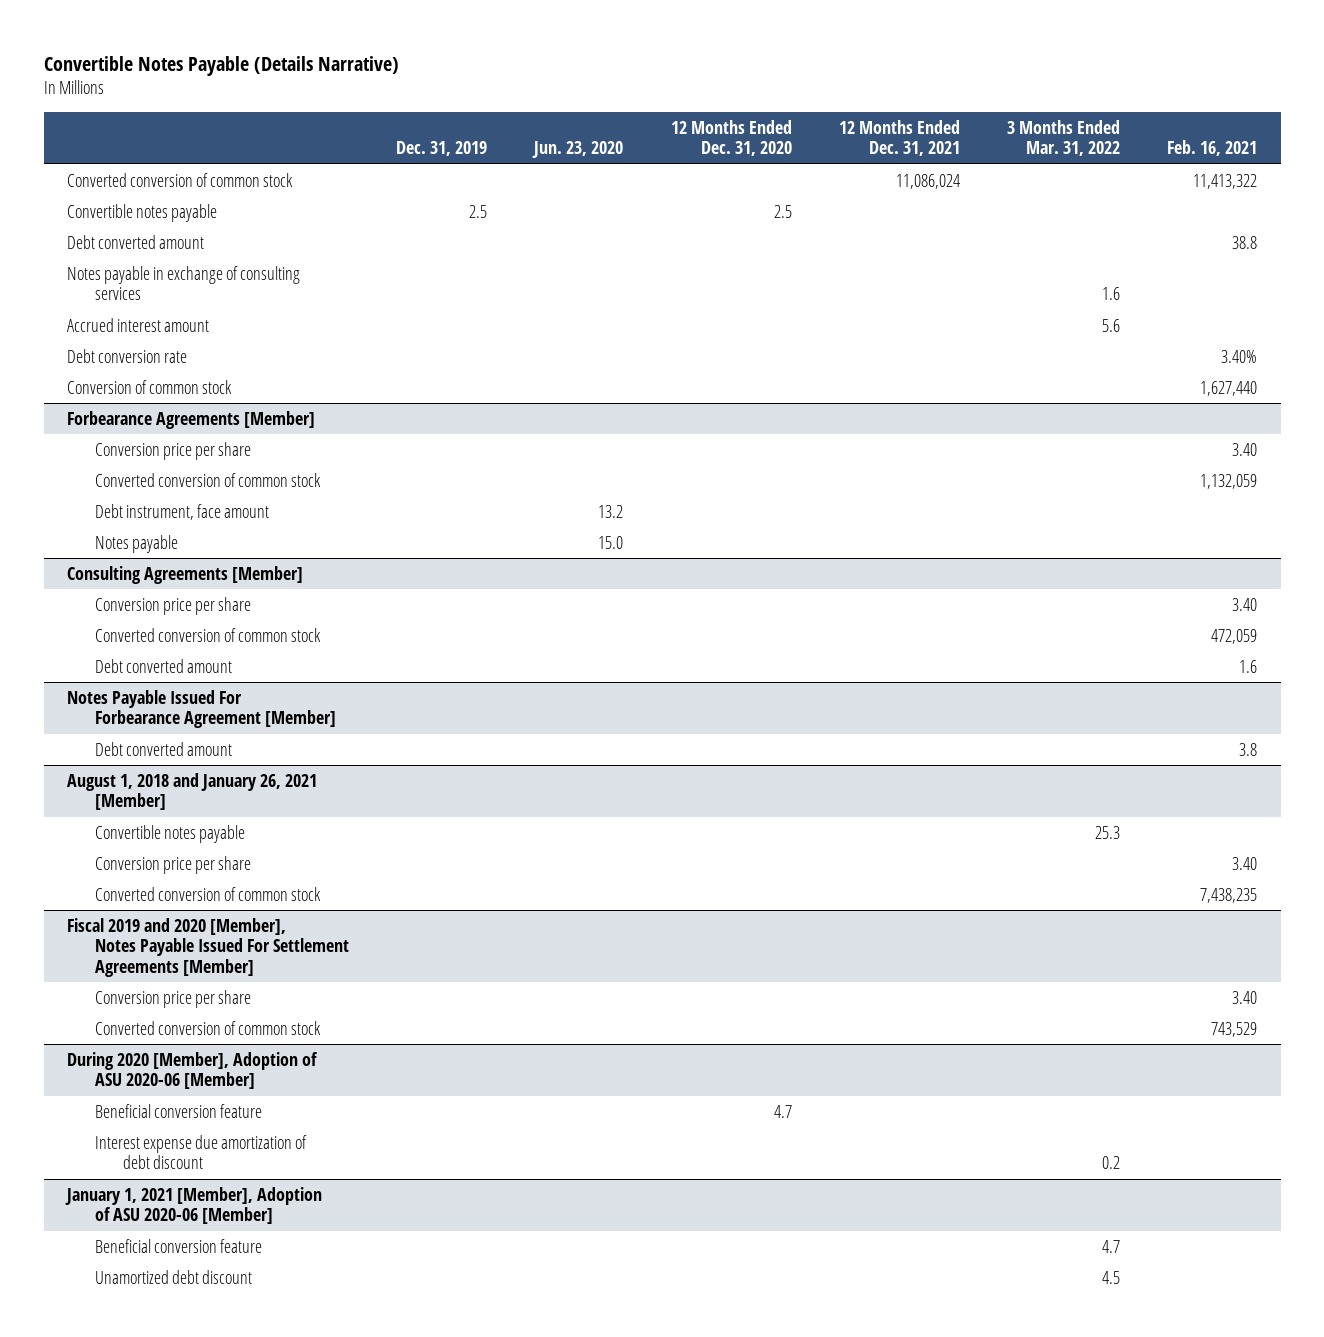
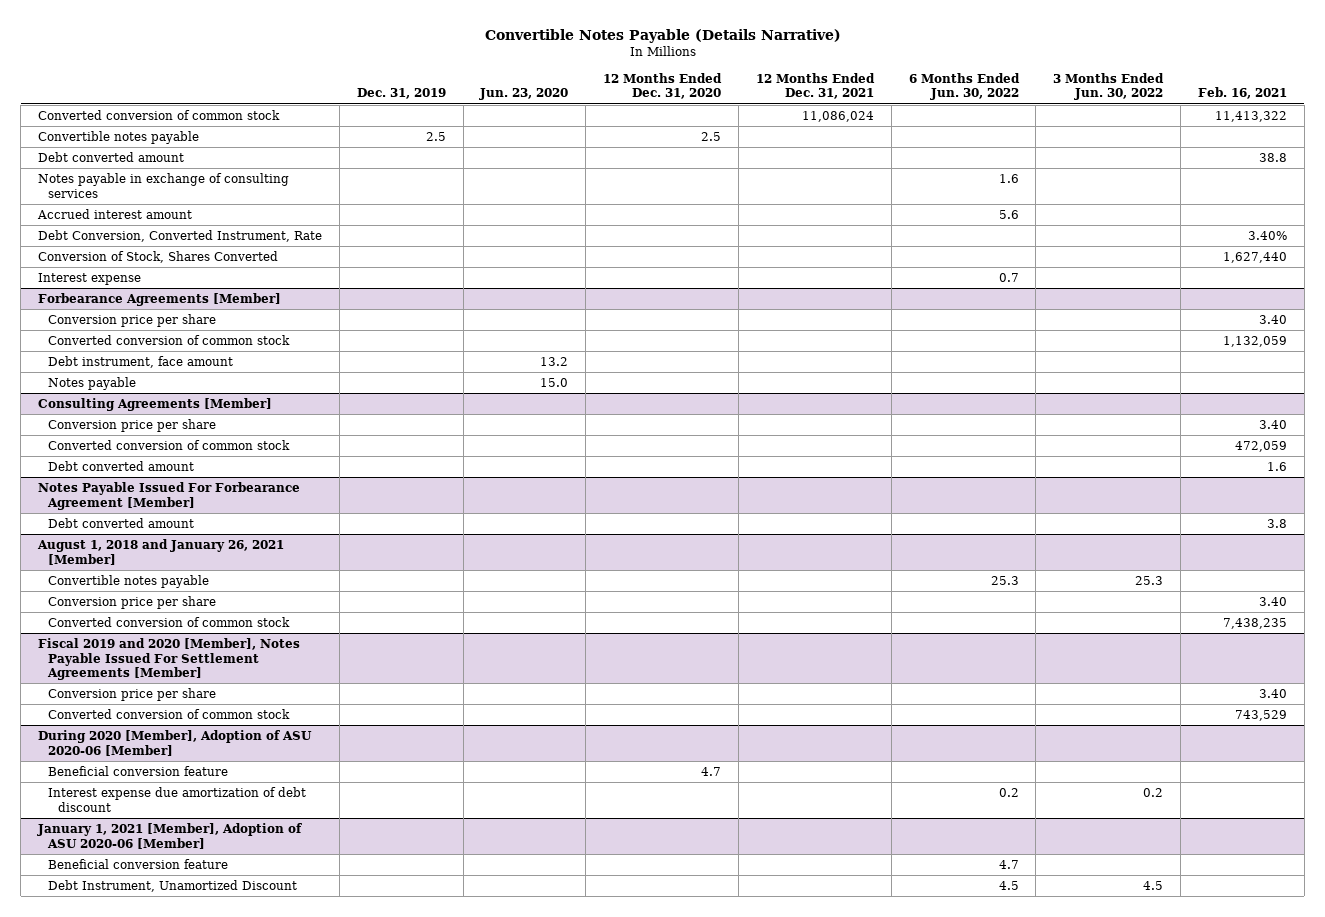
- | Dec. 31, 2019 | Jun. 23, 2020 | 12 Months Ended Dec. 31, 2020 | 12 Months Ended Dec. 31, 2021 | 3 Months Ended Mar. 31, 2022 | Feb. 16, 2021
+ | Dec. 31, 2019 | Jun. 23, 2020 | 12 Months Ended Dec. 31, 2020 | 12 Months Ended Dec. 31, 2021 | 6 Months Ended Jun. 30, 2022 | 3 Months Ended Jun. 30, 2022 | Feb. 16, 2021
- Debt conversion rate | | | | | | 3.40%
- Conversion of common stock | | | | | | 1,627,440
+ Debt Conversion, Converted Instrument, Rate | | | | | | | 3.40%
+ Conversion of Stock, Shares Converted | | | | | | | 1,627,440
+ Interest expense | | | | | 0.7 | |
@ January 1, 2021 [Member], Adoption of ASU 2020-06 [Member]
- Unamortized debt discount | | | | | 4.5 |
+ Debt Instrument, Unamortized Discount | | | | | 4.5 | 4.5 |

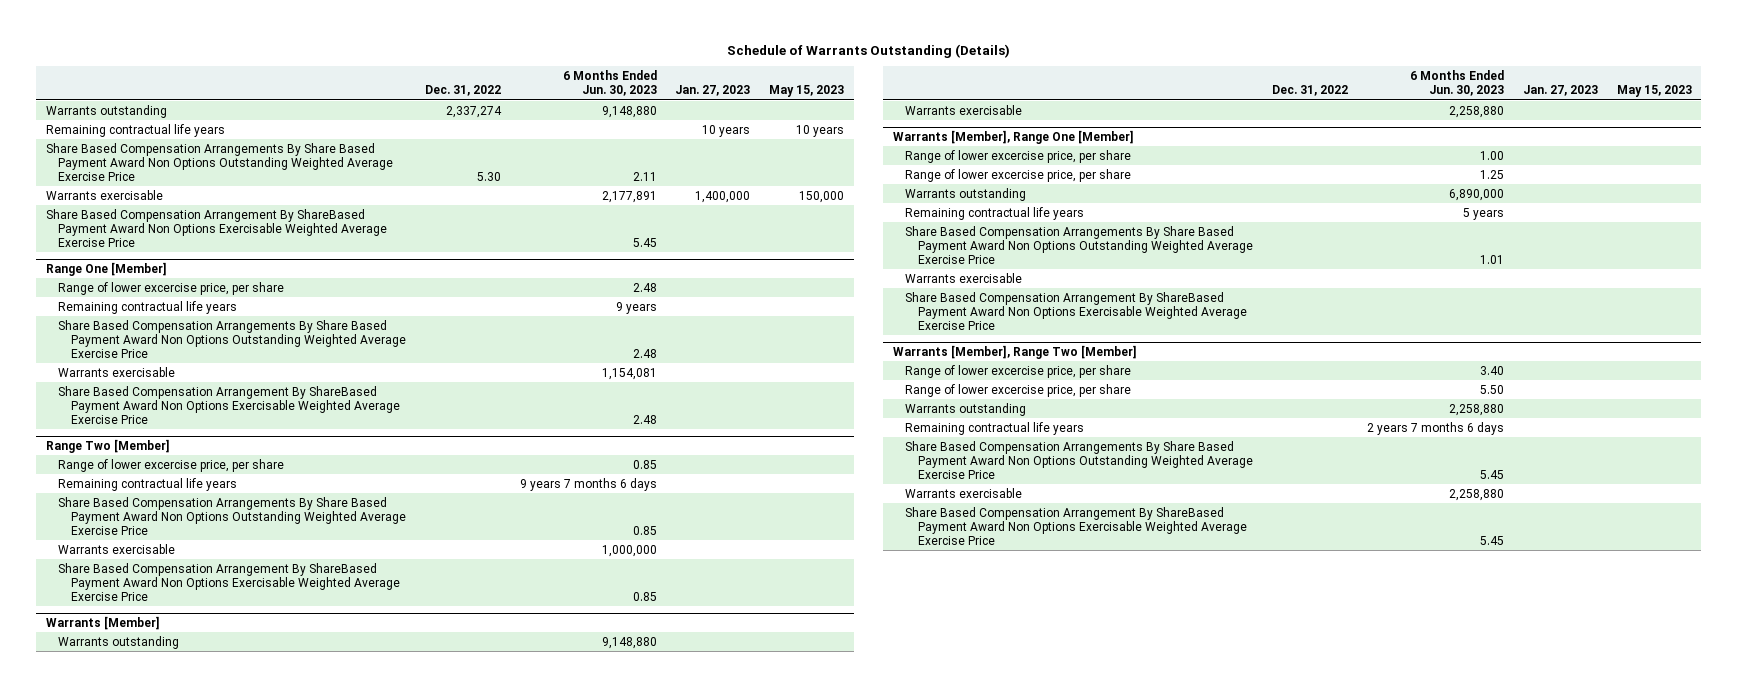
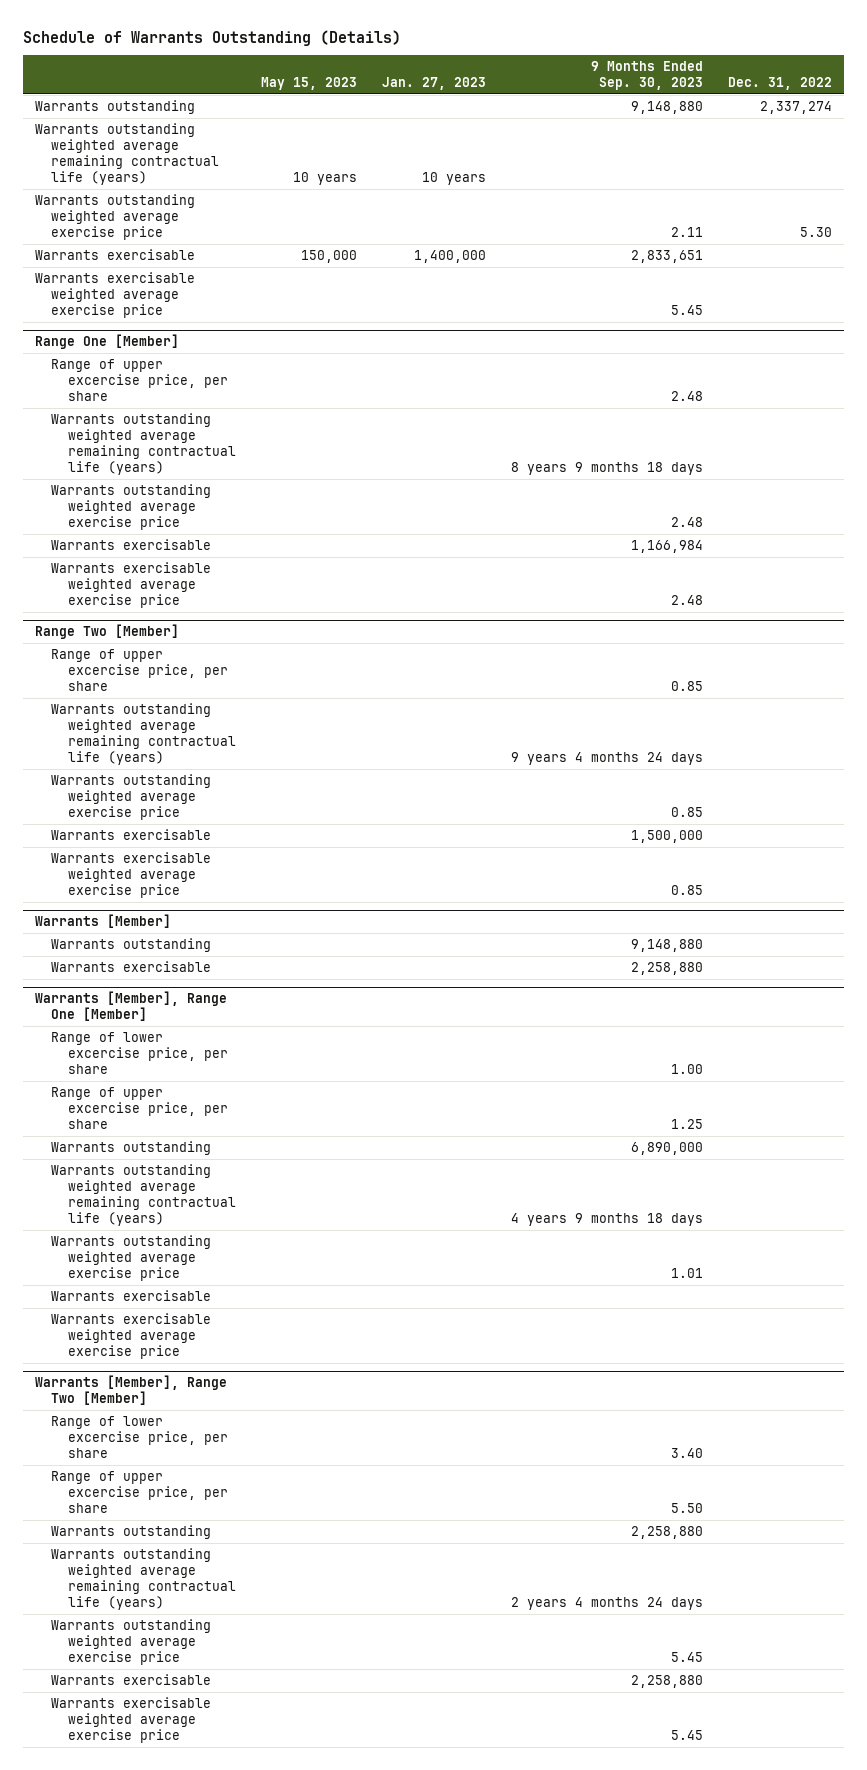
- | Dec. 31, 2022 | 6 Months Ended Jun. 30, 2023 | Jan. 27, 2023 | May 15, 2023
+ | May 15, 2023 | Jan. 27, 2023 | 9 Months Ended Sep. 30, 2023 | Dec. 31, 2022
- Remaining contractual life years | | | 10 years | 10 years
- Share Based Compensation Arrangements By Share Based Payment Award Non Options Outstanding Weighted Average Exercise Price | 5.30 | 2.11 | |
+ Warrants outstanding weighted average remaining contractual life (years) | 10 years | 10 years | |
+ Warrants outstanding weighted average exercise price | | | 2.11 | 5.30
- Share Based Compensation Arrangement By ShareBased Payment Award Non Options Exercisable Weighted Average Exercise Price | | 5.45 | |
+ Warrants exercisable weighted average exercise price | | | 5.45 |
@ Range One [Member]
- Range of lower excercise price, per share | | 2.48 | |
- Remaining contractual life years | | 9 years | |
- Share Based Compensation Arrangements By Share Based Payment Award Non Options Outstanding Weighted Average Exercise Price | | 2.48 | |
+ Range of upper excercise price, per share | | | 2.48 |
+ Warrants outstanding weighted average remaining contractual life (years) | | | 8 years 9 months 18 days |
+ Warrants outstanding weighted average exercise price | | | 2.48 |
- Share Based Compensation Arrangement By ShareBased Payment Award Non Options Exercisable Weighted Average Exercise Price | | 2.48 | |
+ Warrants exercisable weighted average exercise price | | | 2.48 |
@ Range Two [Member]
- Range of lower excercise price, per share | | 0.85 | |
- Remaining contractual life years | | 9 years 7 months 6 days | |
- Share Based Compensation Arrangements By Share Based Payment Award Non Options Outstanding Weighted Average Exercise Price | | 0.85 | |
+ Range of upper excercise price, per share | | | 0.85 |
+ Warrants outstanding weighted average remaining contractual life (years) | | | 9 years 4 months 24 days |
+ Warrants outstanding weighted average exercise price | | | 0.85 |
- Share Based Compensation Arrangement By ShareBased Payment Award Non Options Exercisable Weighted Average Exercise Price | | 0.85 | |
+ Warrants exercisable weighted average exercise price | | | 0.85 |
@ Warrants [Member], Range One [Member]
- Range of lower excercise price, per share | | 1.25 | |
+ Range of upper excercise price, per share | | | 1.25 |
- Remaining contractual life years | | 5 years | |
- Share Based Compensation Arrangements By Share Based Payment Award Non Options Outstanding Weighted Average Exercise Price | | 1.01 | |
+ Warrants outstanding weighted average remaining contractual life (years) | | | 4 years 9 months 18 days |
+ Warrants outstanding weighted average exercise price | | | 1.01 |
- Share Based Compensation Arrangement By ShareBased Payment Award Non Options Exercisable Weighted Average Exercise Price
+ Warrants exercisable weighted average exercise price
@ Warrants [Member], Range Two [Member]
- Range of lower excercise price, per share | | 5.50 | |
+ Range of upper excercise price, per share | | | 5.50 |
- Remaining contractual life years | | 2 years 7 months 6 days | |
- Share Based Compensation Arrangements By Share Based Payment Award Non Options Outstanding Weighted Average Exercise Price | | 5.45 | |
+ Warrants outstanding weighted average remaining contractual life (years) | | | 2 years 4 months 24 days |
+ Warrants outstanding weighted average exercise price | | | 5.45 |
- Share Based Compensation Arrangement By ShareBased Payment Award Non Options Exercisable Weighted Average Exercise Price | | 5.45 | |
+ Warrants exercisable weighted average exercise price | | | 5.45 |

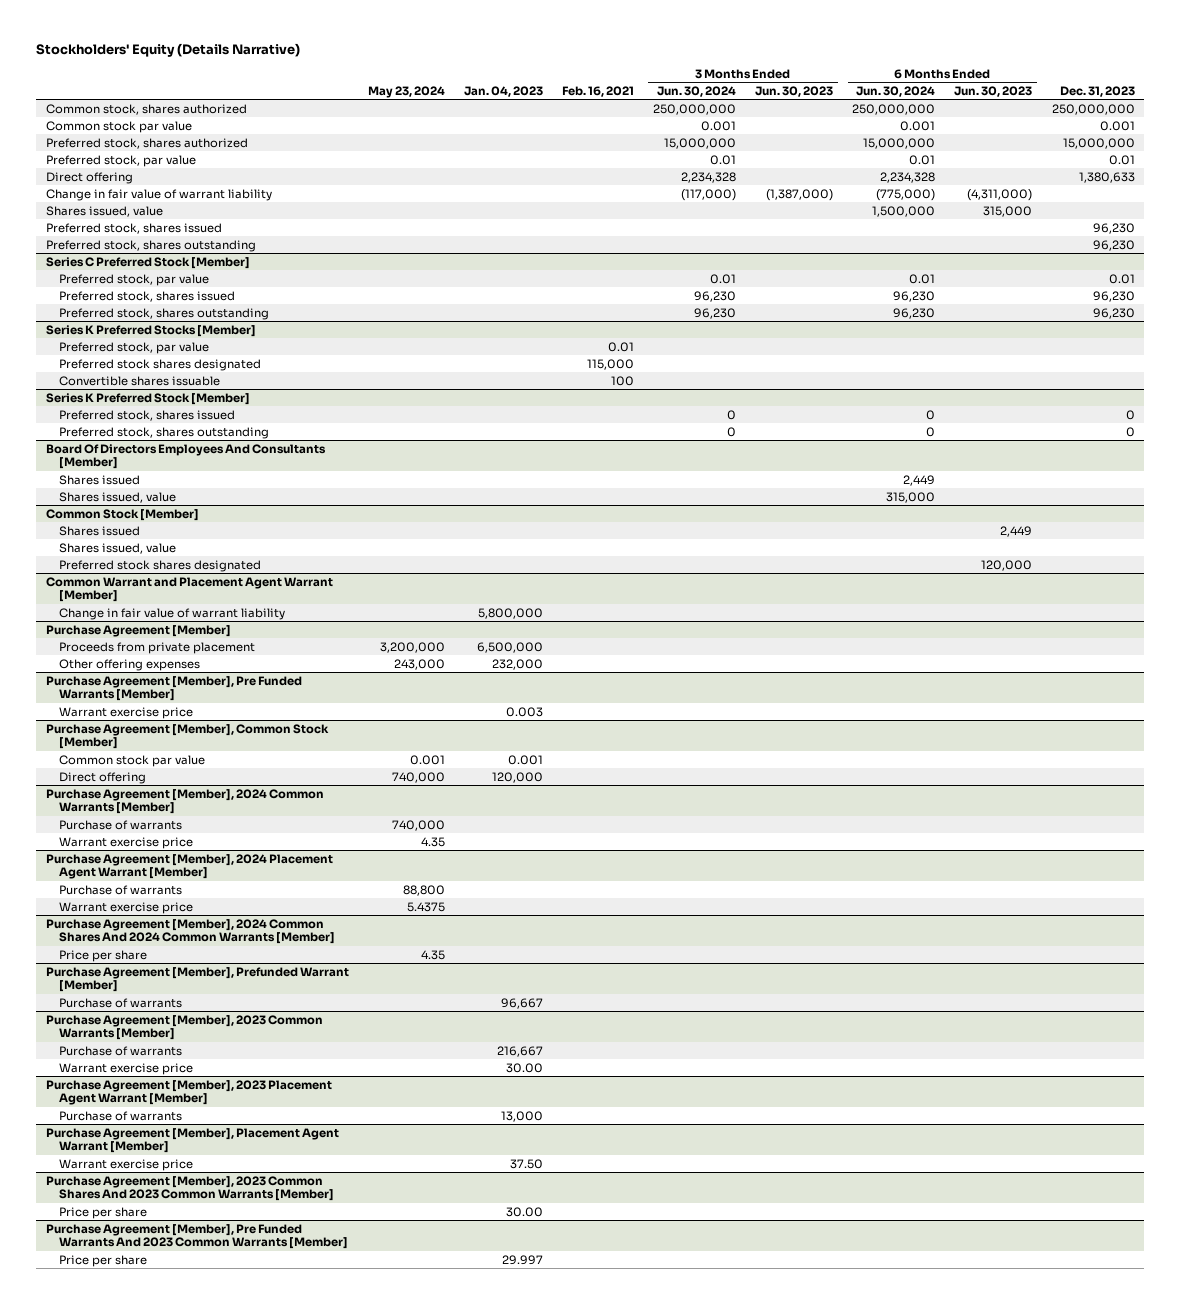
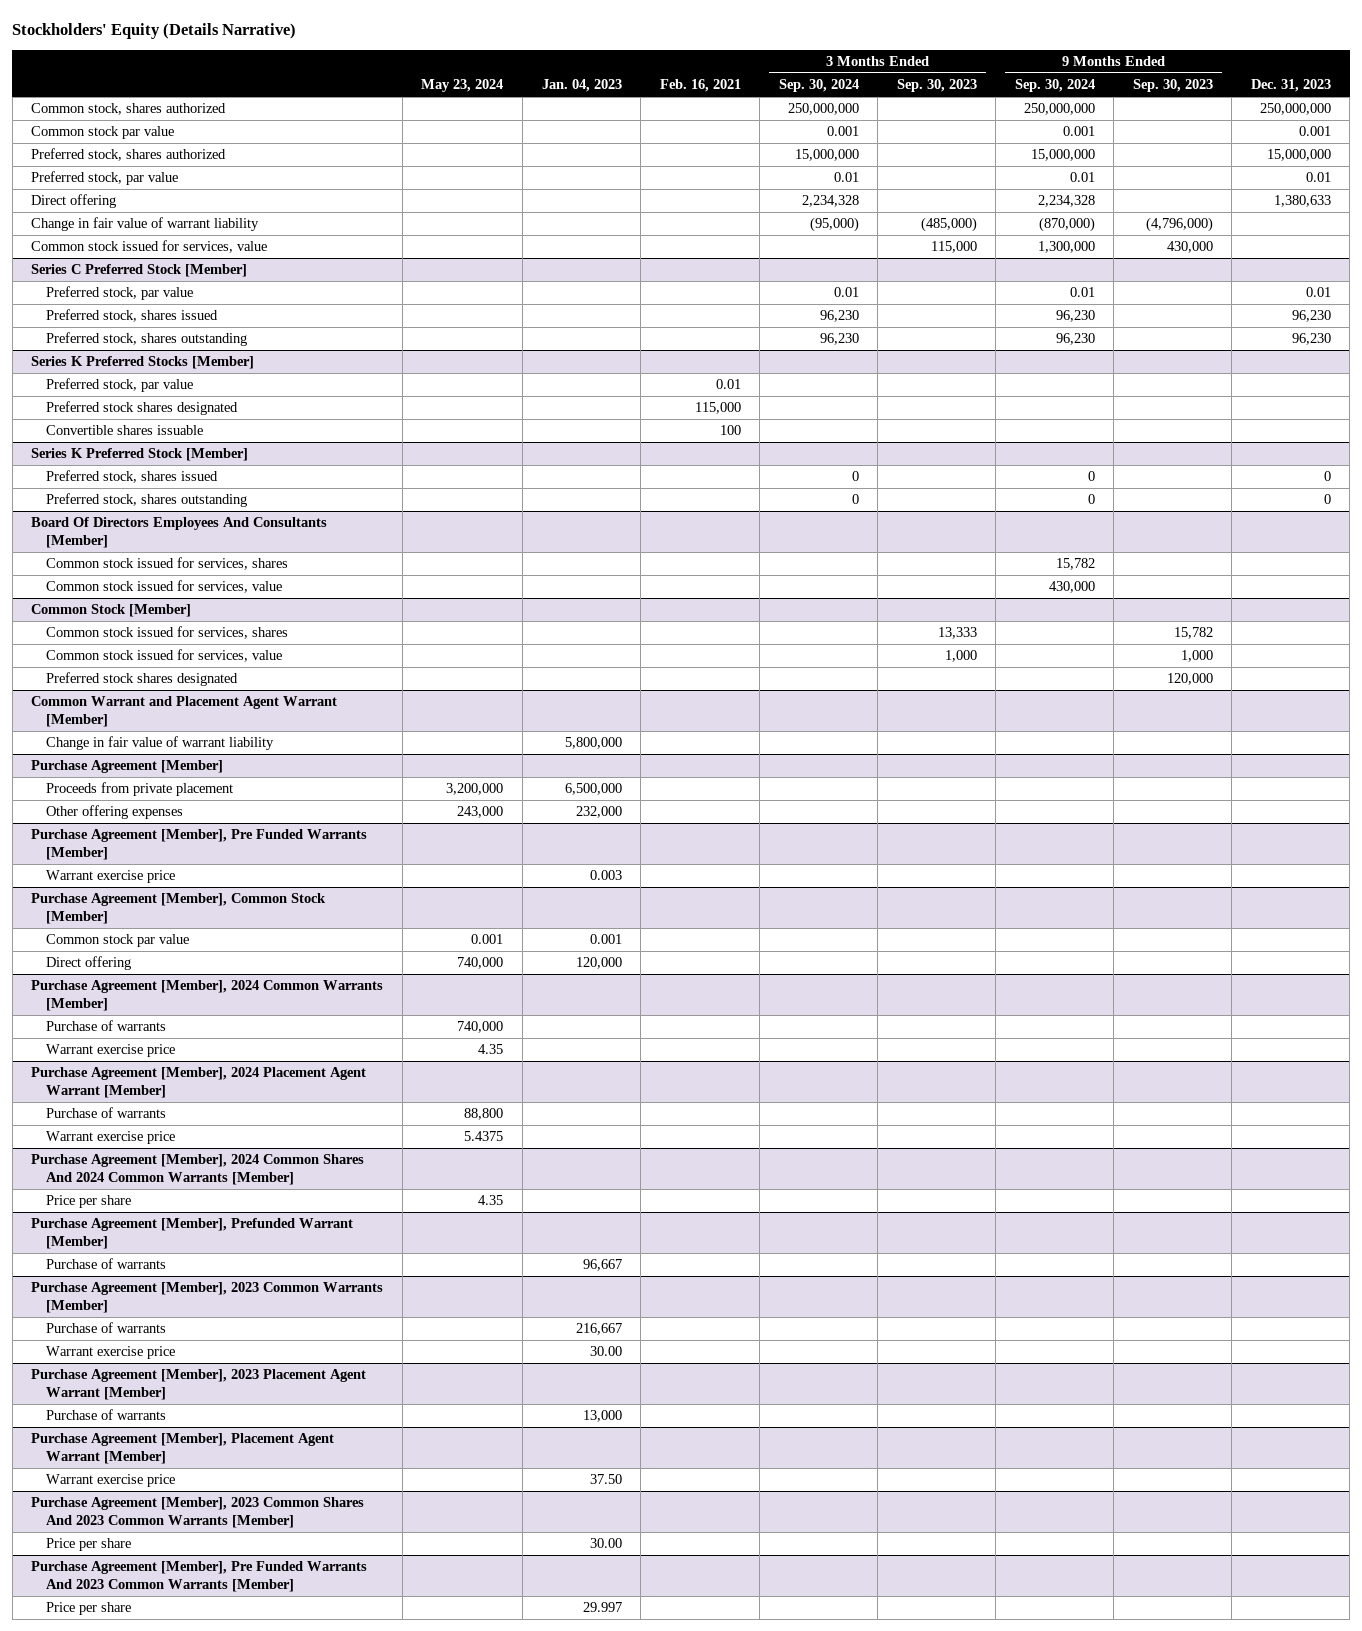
- | May 23, 2024 | Jan. 04, 2023 | Feb. 16, 2021 | 3 Months Ended Jun. 30, 2024 | 3 Months Ended Jun. 30, 2023 | 6 Months Ended Jun. 30, 2024 | 6 Months Ended Jun. 30, 2023 | Dec. 31, 2023
+ | May 23, 2024 | Jan. 04, 2023 | Feb. 16, 2021 | 3 Months Ended Sep. 30, 2024 | 3 Months Ended Sep. 30, 2023 | 9 Months Ended Sep. 30, 2024 | 9 Months Ended Sep. 30, 2023 | Dec. 31, 2023
- Shares issued, value | | | | | | 1,500,000 | 315,000 |
- Preferred stock, shares issued | | | | | | | | 96,230
- Preferred stock, shares outstanding | | | | | | | | 96,230
+ Common stock issued for services, value | | | | | 115,000 | 1,300,000 | 430,000 |
@ Board Of Directors Employees And Consultants [Member]
- Shares issued | | | | | | 2,449 | |
- Shares issued, value | | | | | | 315,000 | |
+ Common stock issued for services, shares | | | | | | 15,782 | |
+ Common stock issued for services, value | | | | | | 430,000 | |
@ Common Stock [Member]
- Shares issued | | | | | | | 2,449 |
- Shares issued, value
+ Common stock issued for services, shares | | | | | 13,333 | | 15,782 |
+ Common stock issued for services, value | | | | | 1,000 | | 1,000 |

